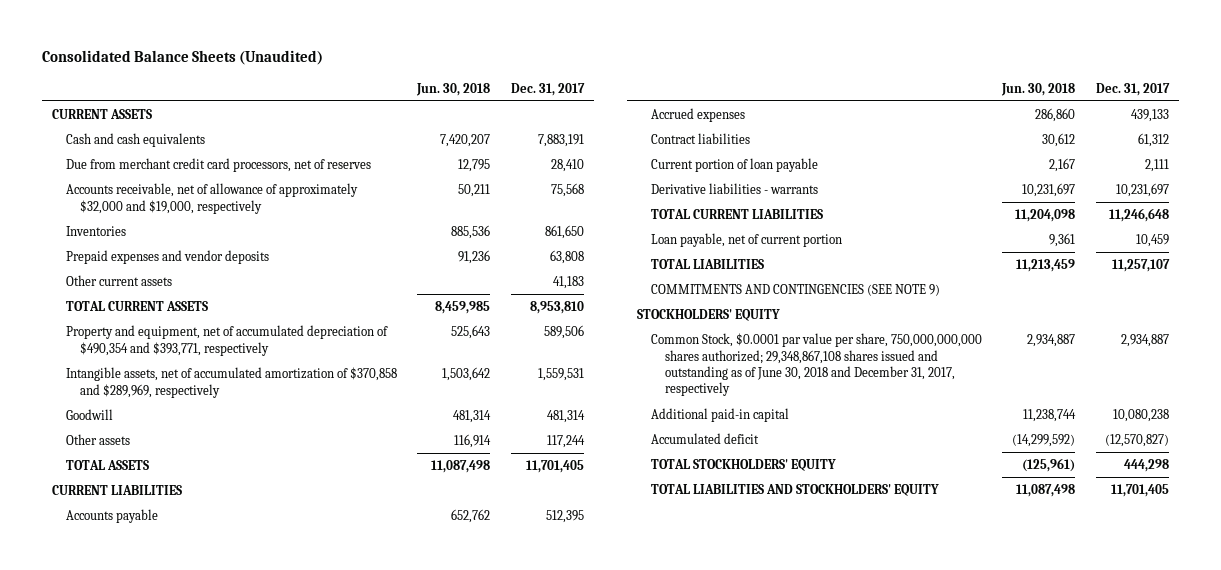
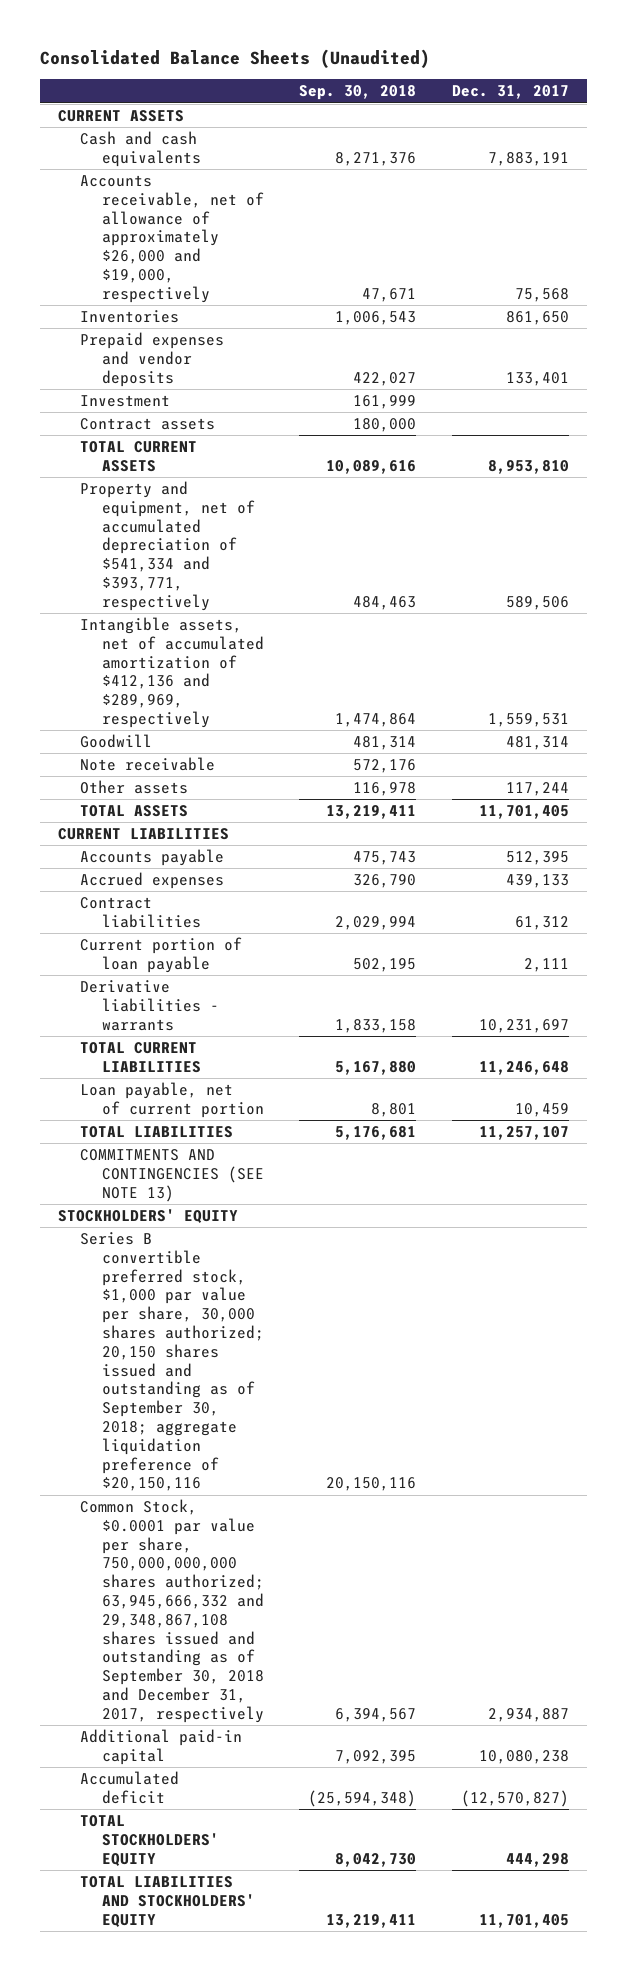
- | Jun. 30, 2018 | Dec. 31, 2017
+ | Sep. 30, 2018 | Dec. 31, 2017
- Due from merchant credit card processors, net of reserves | 12,795 | 28,410
- Accounts receivable, net of allowance of approximately $32,000 and $19,000, respectively | 50,211 | 75,568
+ Accounts receivable, net of allowance of approximately $26,000 and $19,000, respectively | 47,671 | 75,568
- Prepaid expenses and vendor deposits | 91,236 | 63,808
- Other current assets | | 41,183
+ Prepaid expenses and vendor deposits | 422,027 | 133,401
+ Investment | 161,999 |
+ Contract assets | 180,000 |
- Property and equipment, net of accumulated depreciation of $490,354 and $393,771, respectively | 525,643 | 589,506
- Intangible assets, net of accumulated amortization of $370,858 and $289,969, respectively | 1,503,642 | 1,559,531
+ Property and equipment, net of accumulated depreciation of $541,334 and $393,771, respectively | 484,463 | 589,506
+ Intangible assets, net of accumulated amortization of $412,136 and $289,969, respectively | 1,474,864 | 1,559,531
+ Note receivable | 572,176 |
- COMMITMENTS AND CONTINGENCIES (SEE NOTE 9)
+ COMMITMENTS AND CONTINGENCIES (SEE NOTE 13)
- Common Stock, $0.0001 par value per share, 750,000,000,000 shares authorized; 29,348,867,108 shares issued and outstanding as of June 30, 2018 and December 31, 2017, respectively | 2,934,887 | 2,934,887
+ Series B convertible preferred stock, $1,000 par value per share, 30,000 shares authorized; 20,150 shares issued and outstanding as of September 30, 2018; aggregate liquidation preference of $20,150,116 | 20,150,116 |
+ Common Stock, $0.0001 par value per share, 750,000,000,000 shares authorized; 63,945,666,332 and 29,348,867,108 shares issued and outstanding as of September 30, 2018 and December 31, 2017, respectively | 6,394,567 | 2,934,887

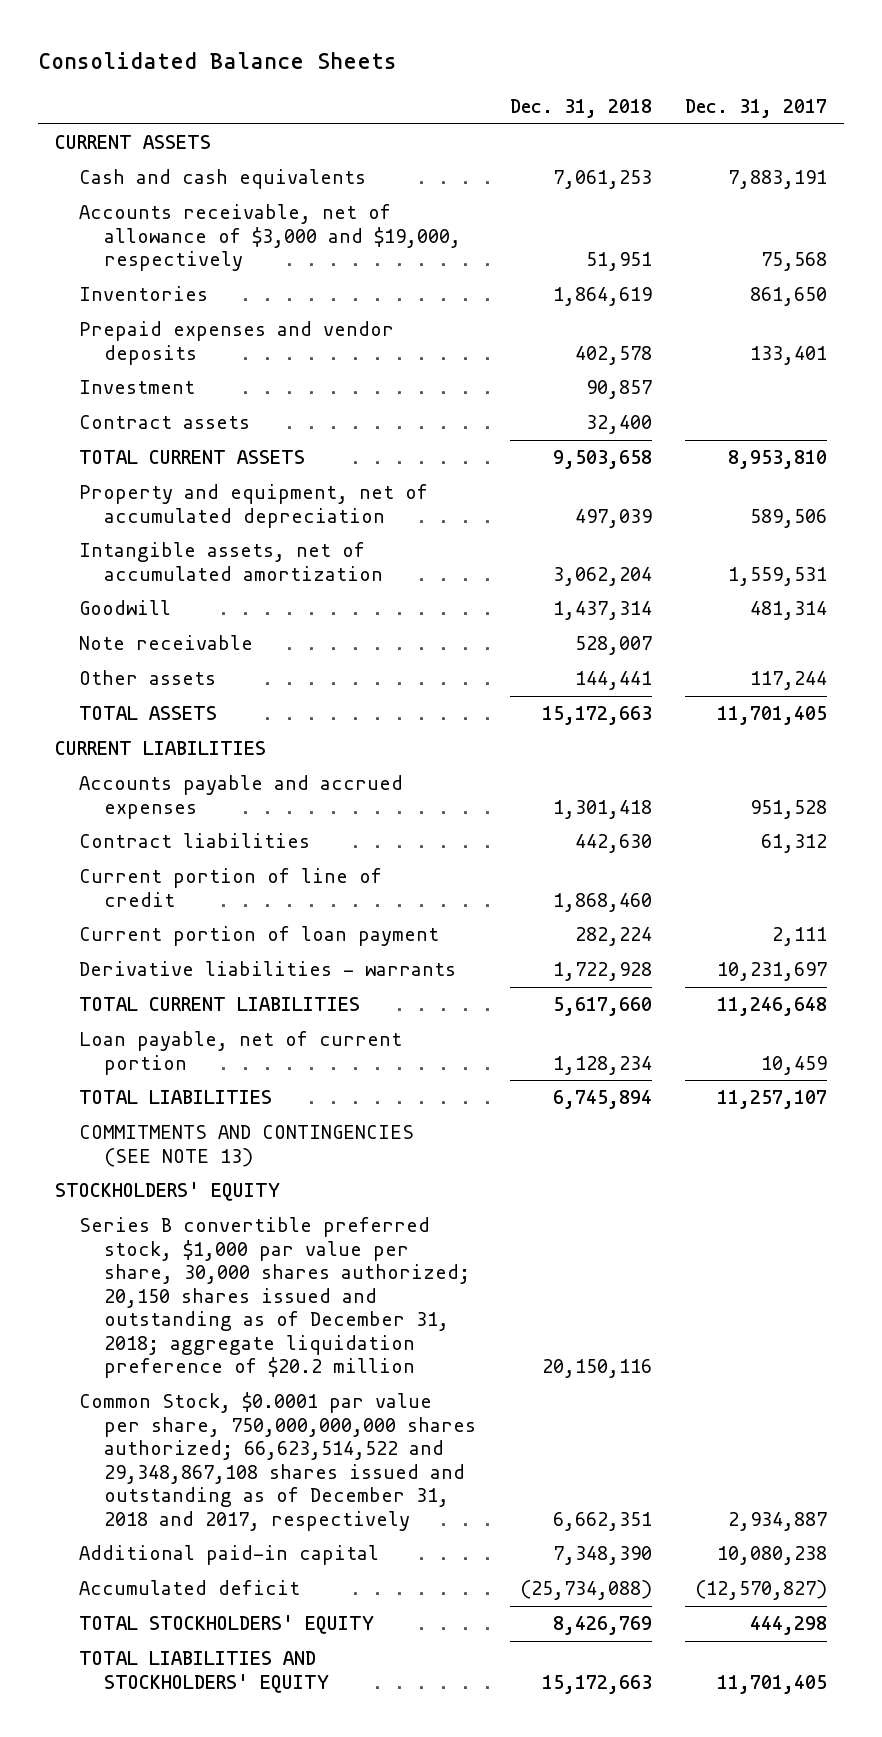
- Consolidated Balance Sheets (Unaudited)
+ Consolidated Balance Sheets
- | Sep. 30, 2018 | Dec. 31, 2017
+ | Dec. 31, 2018 | Dec. 31, 2017
- Accounts receivable, net of allowance of approximately $26,000 and $19,000, respectively | 47,671 | 75,568
+ Accounts receivable, net of allowance of $3,000 and $19,000, respectively | 51,951 | 75,568
- Property and equipment, net of accumulated depreciation of $541,334 and $393,771, respectively | 484,463 | 589,506
- Intangible assets, net of accumulated amortization of $412,136 and $289,969, respectively | 1,474,864 | 1,559,531
+ Property and equipment, net of accumulated depreciation | 497,039 | 589,506
+ Intangible assets, net of accumulated amortization | 3,062,204 | 1,559,531
- Accounts payable | 475,743 | 512,395
- Accrued expenses | 326,790 | 439,133
+ Accounts payable and accrued expenses | 1,301,418 | 951,528
- Current portion of loan payable | 502,195 | 2,111
+ Current portion of line of credit | 1,868,460 |
+ Current portion of loan payment | 282,224 | 2,111
- Series B convertible preferred stock, $1,000 par value per share, 30,000 shares authorized; 20,150 shares issued and outstanding as of September 30, 2018; aggregate liquidation preference of $20,150,116 | 20,150,116 |
- Common Stock, $0.0001 par value per share, 750,000,000,000 shares authorized; 63,945,666,332 and 29,348,867,108 shares issued and outstanding as of September 30, 2018 and December 31, 2017, respectively | 6,394,567 | 2,934,887
+ Series B convertible preferred stock, $1,000 par value per share, 30,000 shares authorized; 20,150 shares issued and outstanding as of December 31, 2018; aggregate liquidation preference of $20.2 million | 20,150,116 |
+ Common Stock, $0.0001 par value per share, 750,000,000,000 shares authorized; 66,623,514,522 and 29,348,867,108 shares issued and outstanding as of December 31, 2018 and 2017, respectively | 6,662,351 | 2,934,887

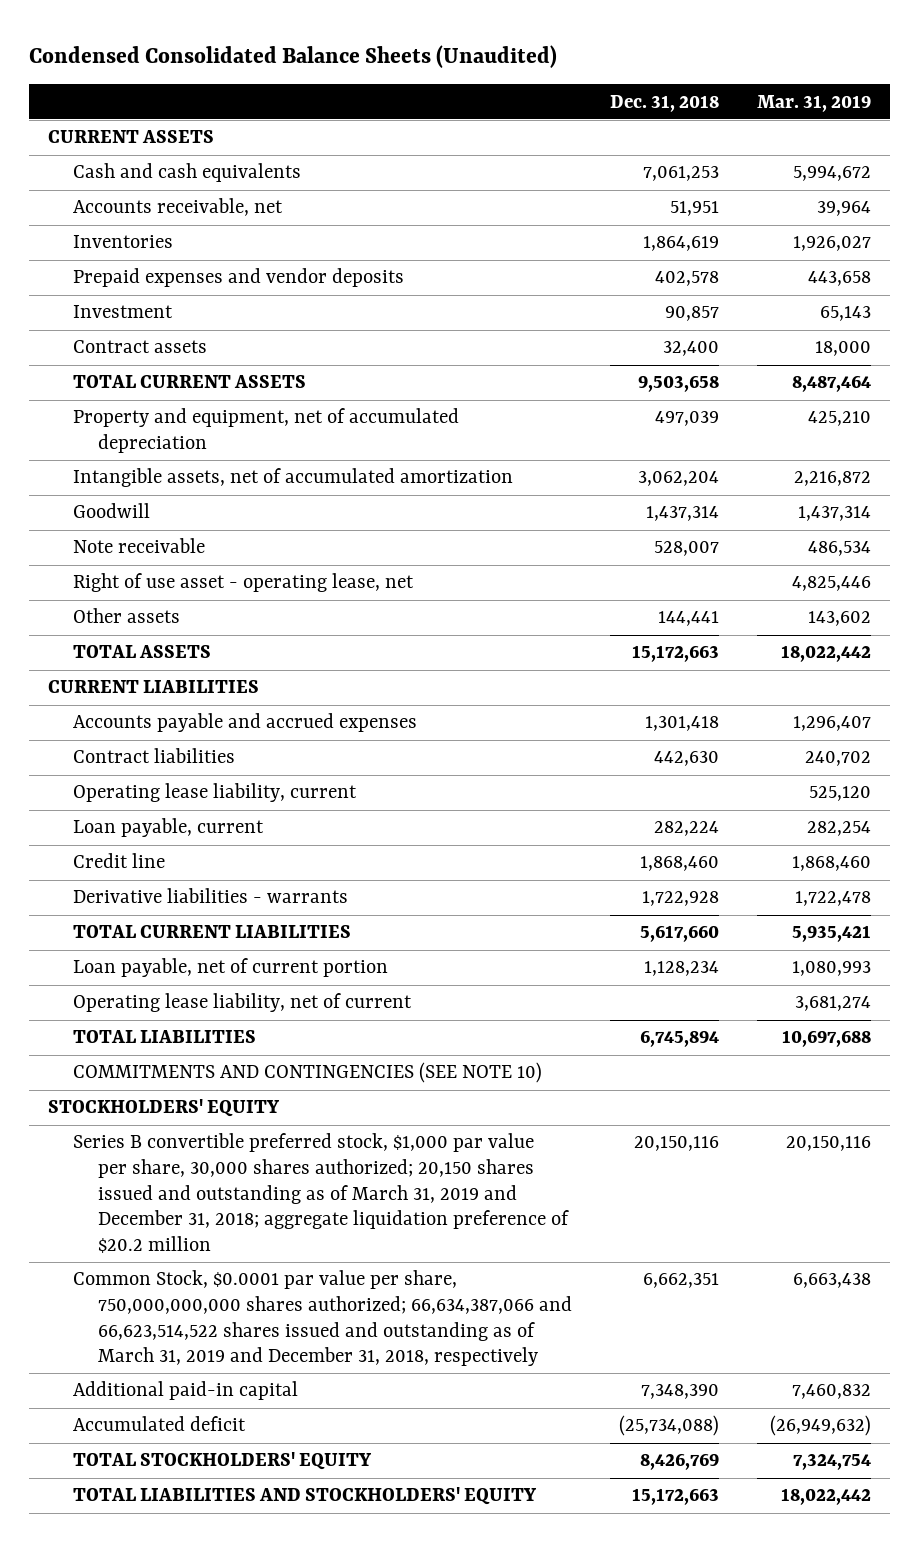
- Consolidated Balance Sheets
+ Condensed Consolidated Balance Sheets (Unaudited)
- | Dec. 31, 2018 | Dec. 31, 2017
+ | Dec. 31, 2018 | Mar. 31, 2019
- Accounts receivable, net of allowance of $3,000 and $19,000, respectively | 51,951 | 75,568
+ Accounts receivable, net | 51,951 | 39,964
+ Right of use asset - operating lease, net | | 4,825,446
- Current portion of line of credit | 1,868,460 |
- Current portion of loan payment | 282,224 | 2,111
+ Operating lease liability, current | | 525,120
+ Loan payable, current | 282,224 | 282,254
+ Credit line | 1,868,460 | 1,868,460
+ Operating lease liability, net of current | | 3,681,274
- COMMITMENTS AND CONTINGENCIES (SEE NOTE 13)
+ COMMITMENTS AND CONTINGENCIES (SEE NOTE 10)
- Series B convertible preferred stock, $1,000 par value per share, 30,000 shares authorized; 20,150 shares issued and outstanding as of December 31, 2018; aggregate liquidation preference of $20.2 million | 20,150,116 |
- Common Stock, $0.0001 par value per share, 750,000,000,000 shares authorized; 66,623,514,522 and 29,348,867,108 shares issued and outstanding as of December 31, 2018 and 2017, respectively | 6,662,351 | 2,934,887
+ Series B convertible preferred stock, $1,000 par value per share, 30,000 shares authorized; 20,150 shares issued and outstanding as of March 31, 2019 and December 31, 2018; aggregate liquidation preference of $20.2 million | 20,150,116 | 20,150,116
+ Common Stock, $0.0001 par value per share, 750,000,000,000 shares authorized; 66,634,387,066 and 66,623,514,522 shares issued and outstanding as of March 31, 2019 and December 31, 2018, respectively | 6,662,351 | 6,663,438

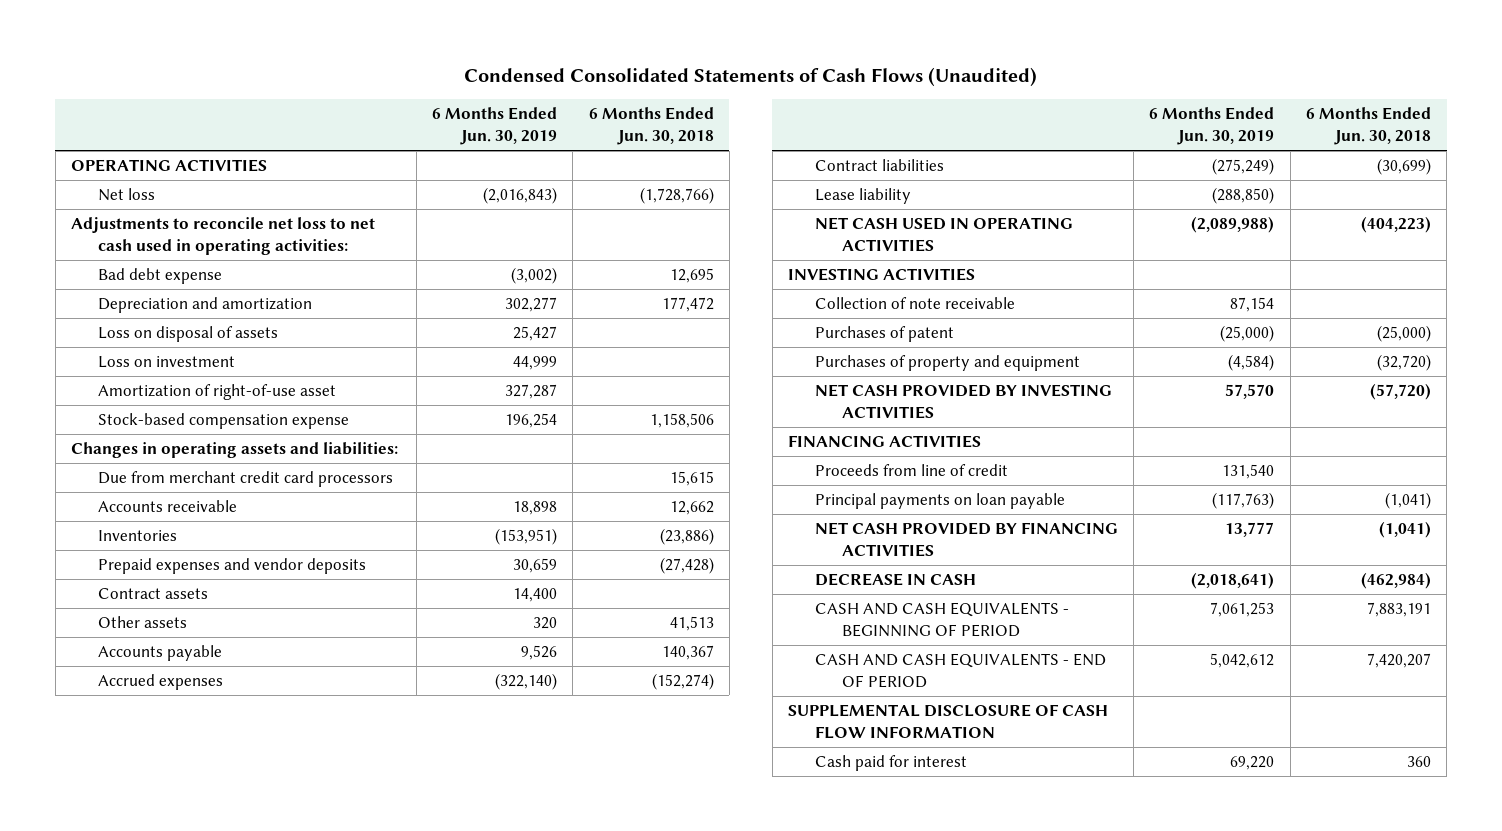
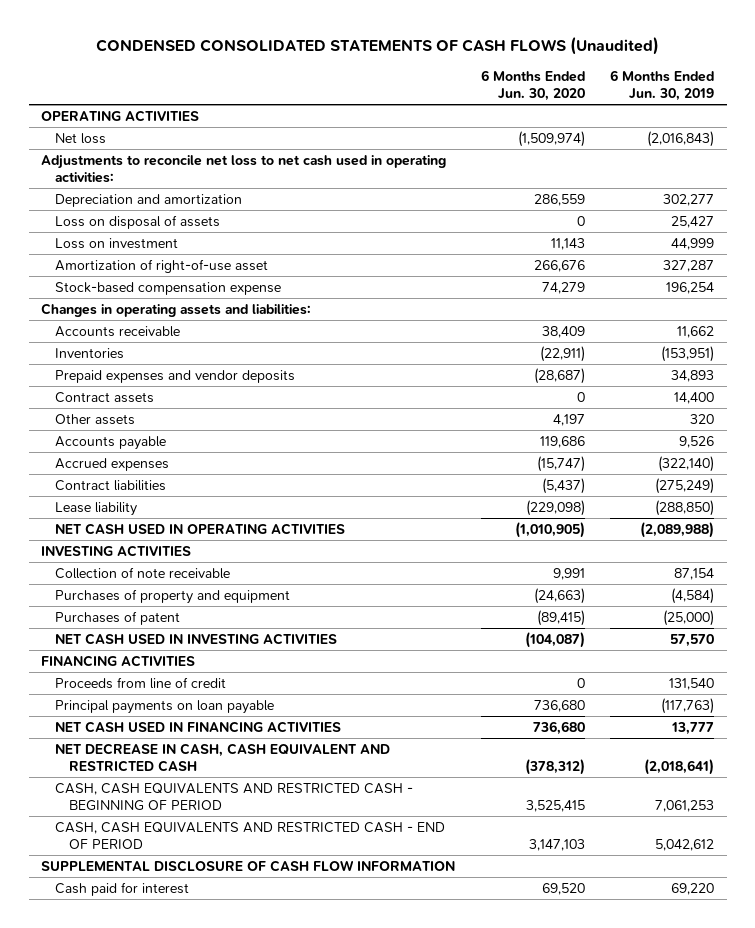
- Condensed Consolidated Statements of Cash Flows (Unaudited)
+ CONDENSED CONSOLIDATED STATEMENTS OF CASH FLOWS (Unaudited)
- | 6 Months Ended Jun. 30, 2019 | 6 Months Ended Jun. 30, 2018
+ | 6 Months Ended Jun. 30, 2020 | 6 Months Ended Jun. 30, 2019
- Bad debt expense | (3,002) | 12,695
- Due from merchant credit card processors | | 15,615
- Accounts receivable | 18,898 | 12,662
+ Accounts receivable | 38,409 | 11,662
- Prepaid expenses and vendor deposits | 30,659 | (27,428)
+ Prepaid expenses and vendor deposits | (28,687) | 34,893
- NET CASH PROVIDED BY INVESTING ACTIVITIES | 57,570 | (57,720)
moved down: Purchases of patent | (89,415) | (25,000)
+ NET CASH USED IN INVESTING ACTIVITIES | (104,087) | 57,570
- NET CASH PROVIDED BY FINANCING ACTIVITIES | 13,777 | (1,041)
- DECREASE IN CASH | (2,018,641) | (462,984)
- CASH AND CASH EQUIVALENTS - BEGINNING OF PERIOD | 7,061,253 | 7,883,191
- CASH AND CASH EQUIVALENTS - END OF PERIOD | 5,042,612 | 7,420,207
+ NET CASH USED IN FINANCING ACTIVITIES | 736,680 | 13,777
+ NET DECREASE IN CASH, CASH EQUIVALENT AND RESTRICTED CASH | (378,312) | (2,018,641)
+ CASH, CASH EQUIVALENTS AND RESTRICTED CASH - BEGINNING OF PERIOD | 3,525,415 | 7,061,253
+ CASH, CASH EQUIVALENTS AND RESTRICTED CASH - END OF PERIOD | 3,147,103 | 5,042,612

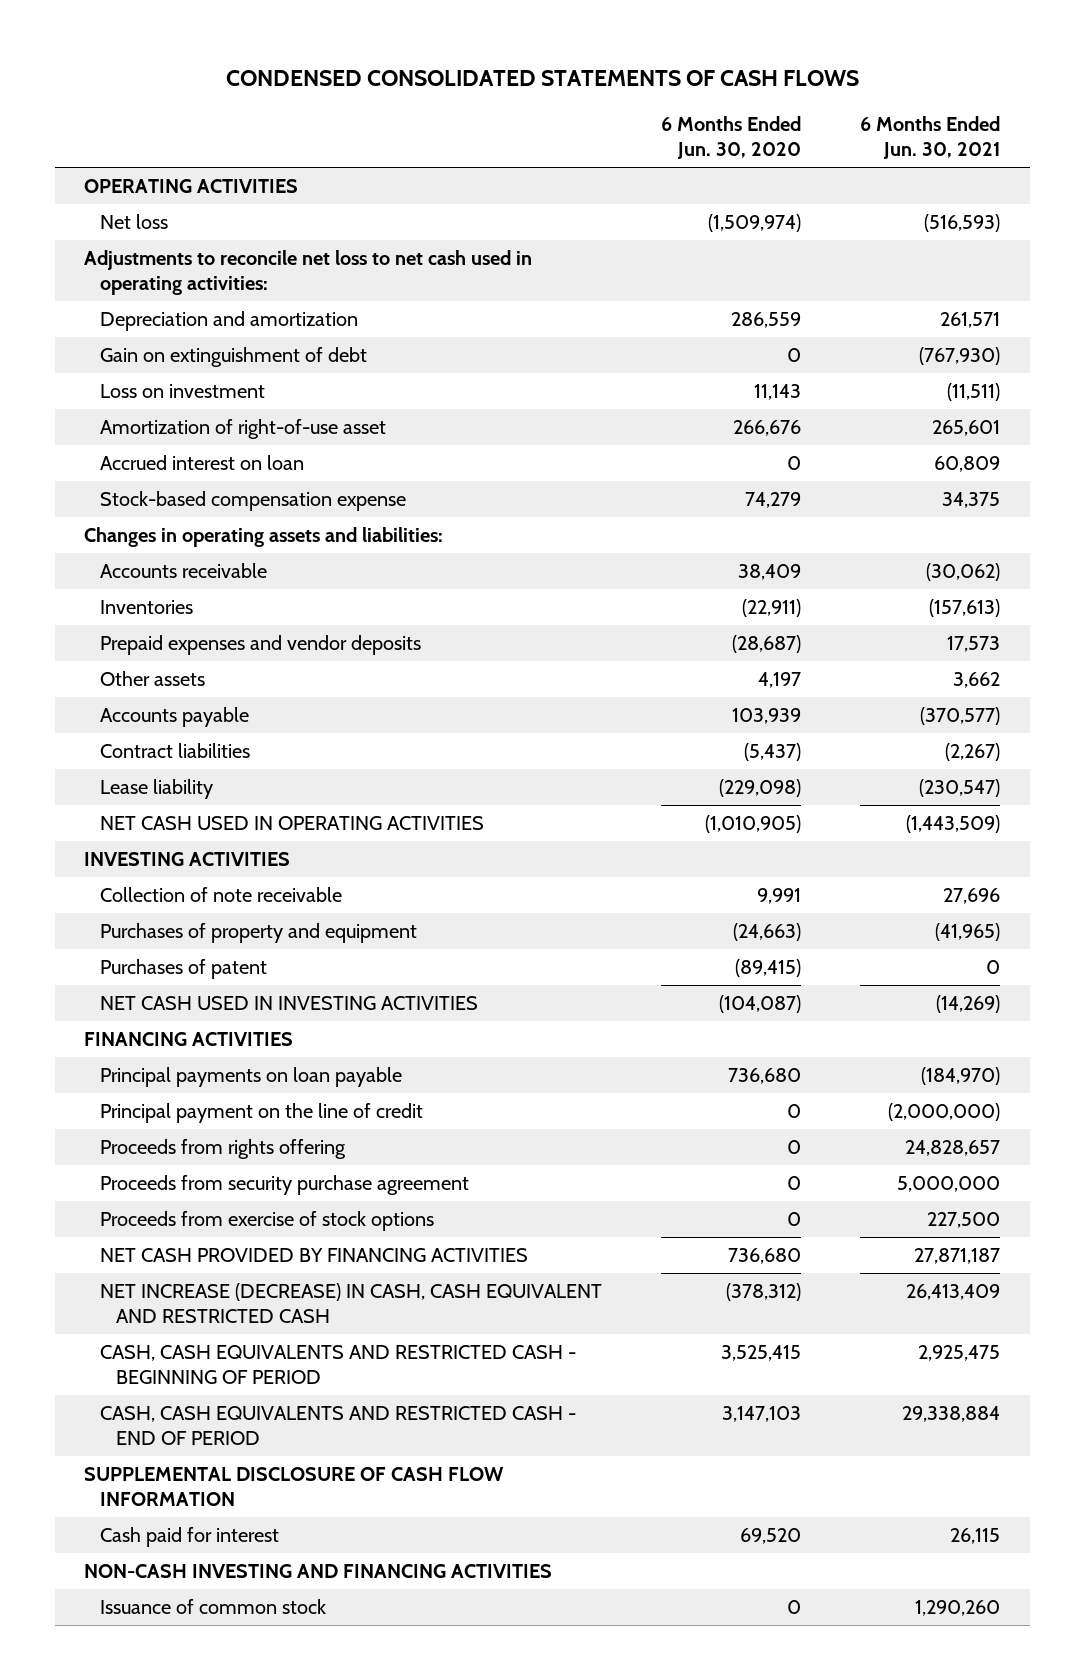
- CONDENSED CONSOLIDATED STATEMENTS OF CASH FLOWS (Unaudited)
+ CONDENSED CONSOLIDATED STATEMENTS OF CASH FLOWS
- | 6 Months Ended Jun. 30, 2020 | 6 Months Ended Jun. 30, 2019
+ | 6 Months Ended Jun. 30, 2020 | 6 Months Ended Jun. 30, 2021
- Loss on disposal of assets | 0 | 25,427
+ Gain on extinguishment of debt | 0 | (767,930)
+ Accrued interest on loan | 0 | 60,809
- Contract assets | 0 | 14,400
- Accounts payable | 119,686 | 9,526
- Accrued expenses | (15,747) | (322,140)
+ Accounts payable | 103,939 | (370,577)
- Proceeds from line of credit | 0 | 131,540
- NET CASH USED IN FINANCING ACTIVITIES | 736,680 | 13,777
- NET DECREASE IN CASH, CASH EQUIVALENT AND RESTRICTED CASH | (378,312) | (2,018,641)
+ Principal payment on the line of credit | 0 | (2,000,000)
+ Proceeds from rights offering | 0 | 24,828,657
+ Proceeds from security purchase agreement | 0 | 5,000,000
+ Proceeds from exercise of stock options | 0 | 227,500
+ NET CASH PROVIDED BY FINANCING ACTIVITIES | 736,680 | 27,871,187
+ NET INCREASE (DECREASE) IN CASH, CASH EQUIVALENT AND RESTRICTED CASH | (378,312) | 26,413,409
+ NON-CASH INVESTING AND FINANCING ACTIVITIES
+ Issuance of common stock | 0 | 1,290,260

